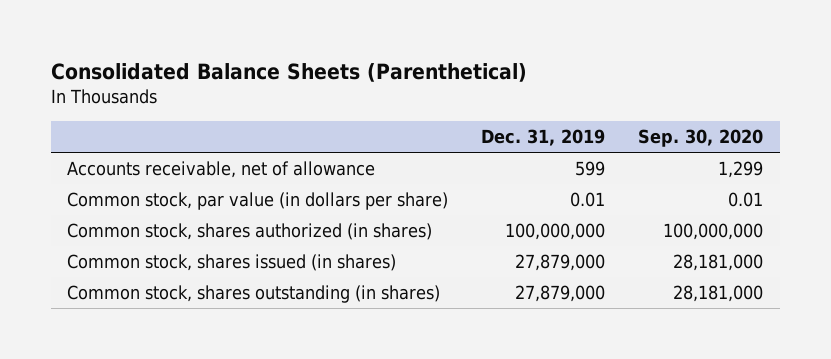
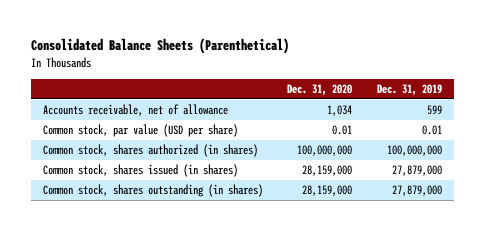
- | Dec. 31, 2019 | Sep. 30, 2020
+ | Dec. 31, 2020 | Dec. 31, 2019
- Common stock, par value (in dollars per share) | 0.01 | 0.01
+ Common stock, par value (USD per share) | 0.01 | 0.01

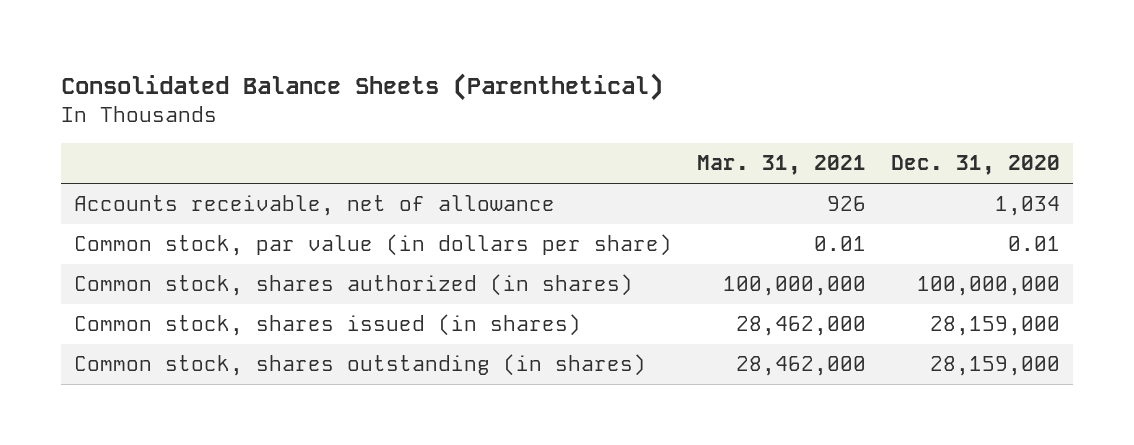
- | Dec. 31, 2020 | Dec. 31, 2019
+ | Mar. 31, 2021 | Dec. 31, 2020
- Common stock, par value (USD per share) | 0.01 | 0.01
+ Common stock, par value (in dollars per share) | 0.01 | 0.01

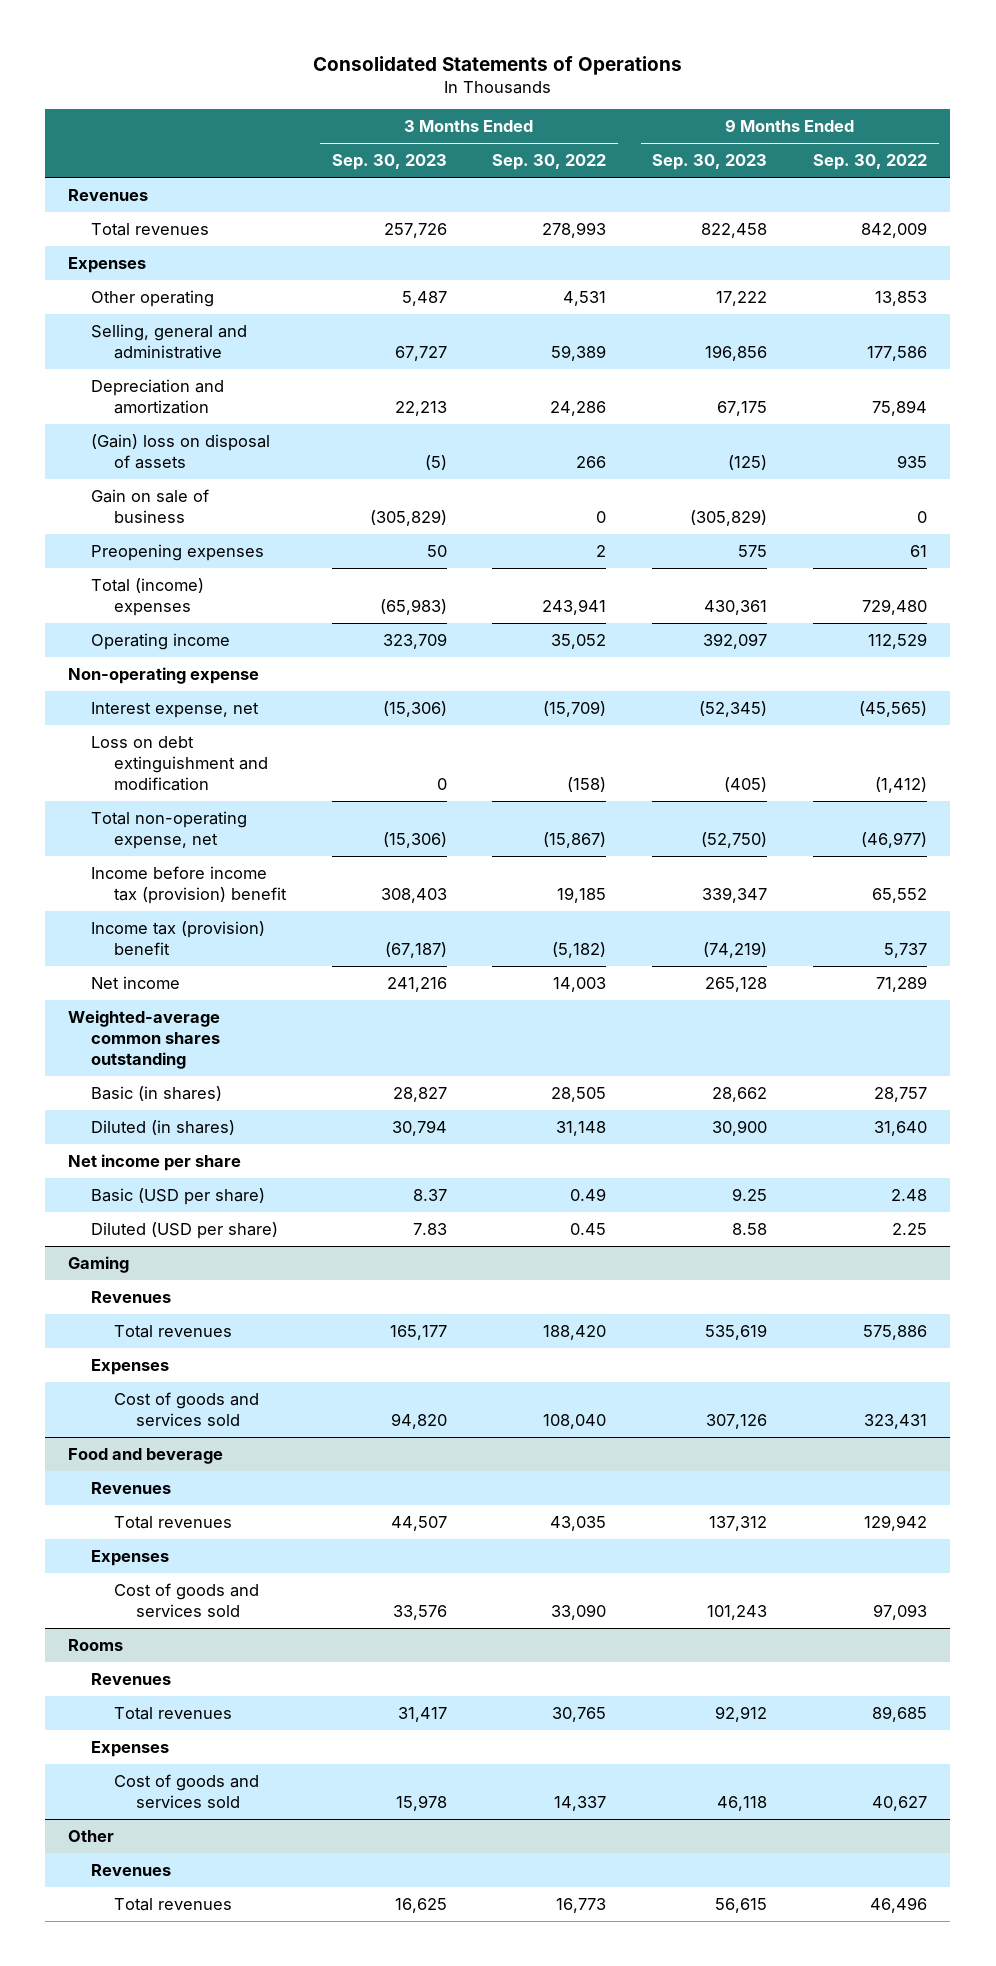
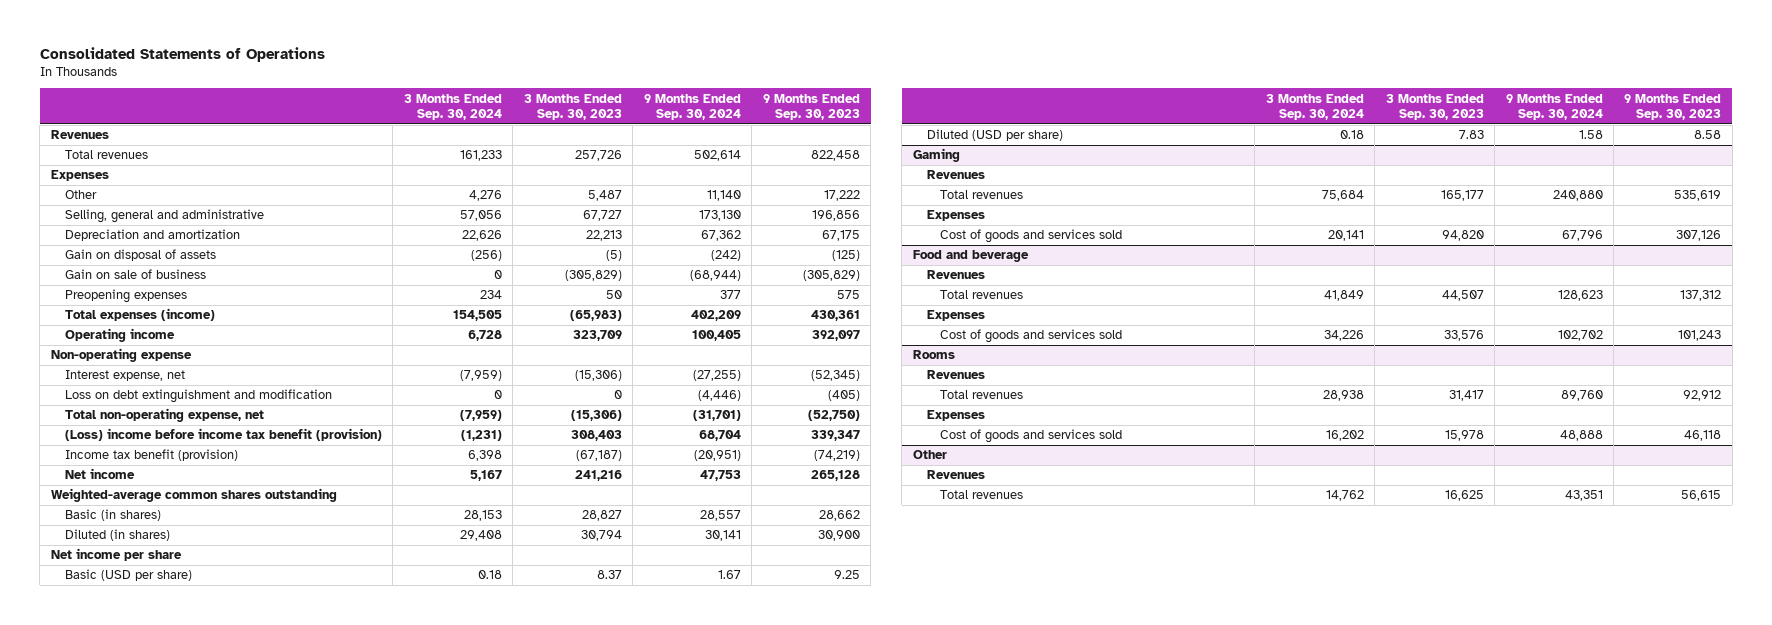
- | 3 Months Ended Sep. 30, 2023 | 3 Months Ended Sep. 30, 2022 | 9 Months Ended Sep. 30, 2023 | 9 Months Ended Sep. 30, 2022
+ | 3 Months Ended Sep. 30, 2024 | 3 Months Ended Sep. 30, 2023 | 9 Months Ended Sep. 30, 2024 | 9 Months Ended Sep. 30, 2023
- Other operating | 5,487 | 4,531 | 17,222 | 13,853
+ Other | 4,276 | 5,487 | 11,140 | 17,222
- (Gain) loss on disposal of assets | (5) | 266 | (125) | 935
+ Gain on disposal of assets | (256) | (5) | (242) | (125)
- Total (income) expenses | (65,983) | 243,941 | 430,361 | 729,480
+ Total expenses (income) | 154,505 | (65,983) | 402,209 | 430,361
- Income before income tax (provision) benefit | 308,403 | 19,185 | 339,347 | 65,552
- Income tax (provision) benefit | (67,187) | (5,182) | (74,219) | 5,737
+ (Loss) income before income tax benefit (provision) | (1,231) | 308,403 | 68,704 | 339,347
+ Income tax benefit (provision) | 6,398 | (67,187) | (20,951) | (74,219)

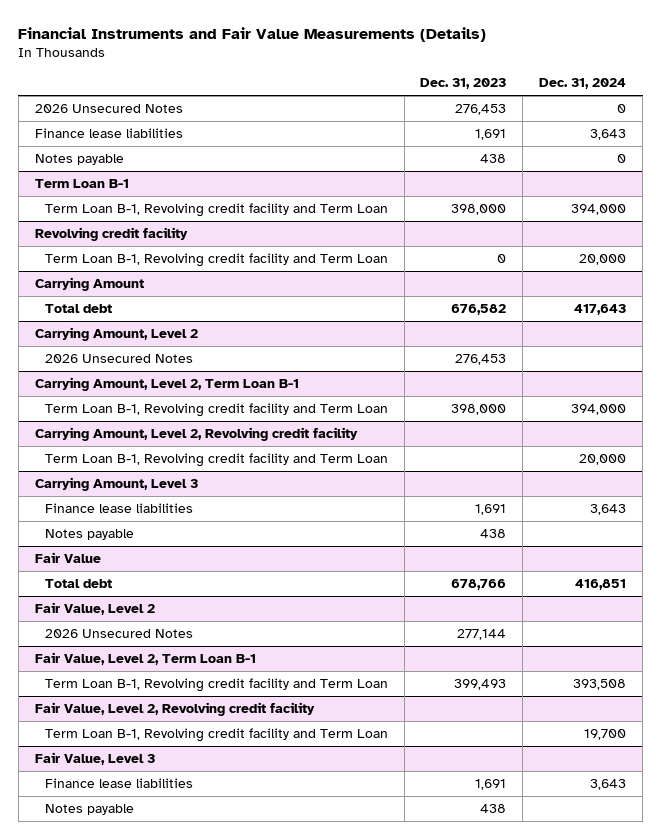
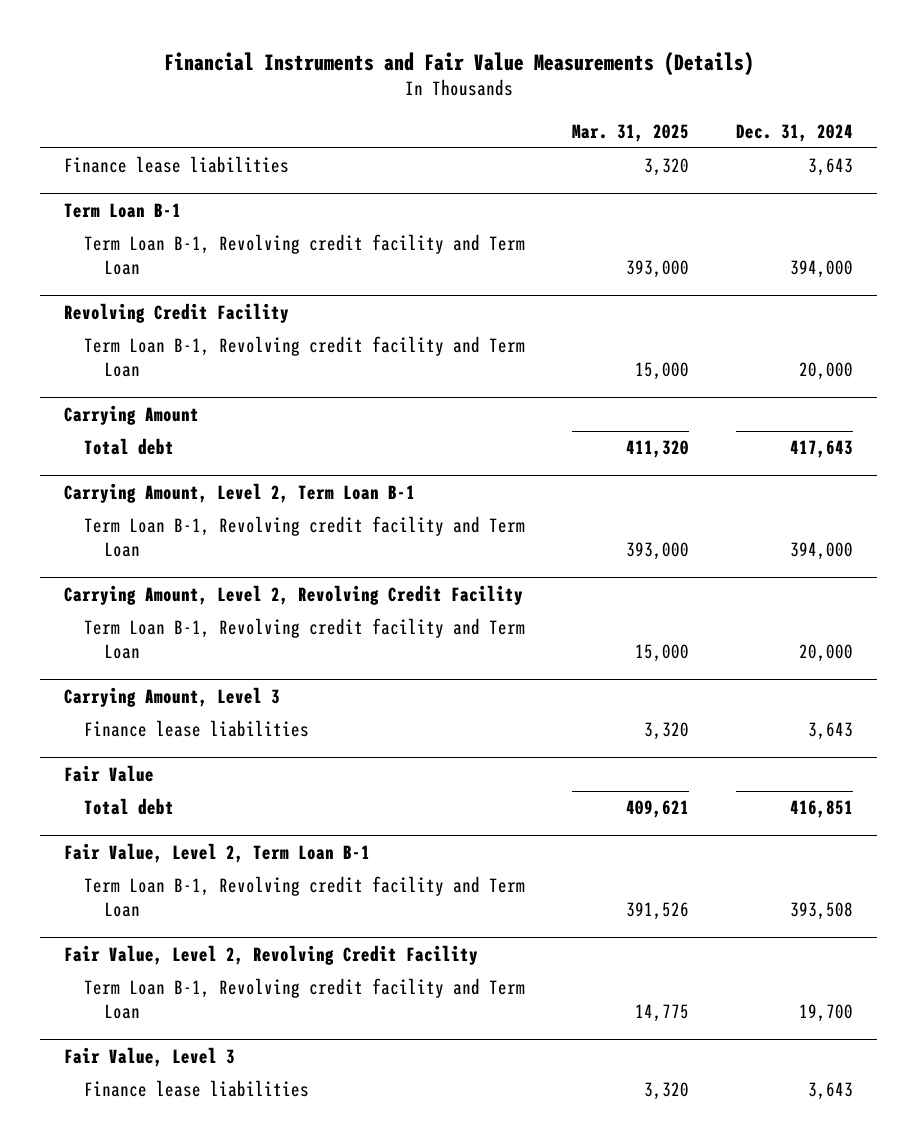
- | Dec. 31, 2023 | Dec. 31, 2024
+ | Mar. 31, 2025 | Dec. 31, 2024
- 2026 Unsecured Notes | 276,453 | 0
- Notes payable | 438 | 0
- Revolving credit facility
+ Revolving Credit Facility
- Carrying Amount, Level 2
- 2026 Unsecured Notes | 276,453 |
- Carrying Amount, Level 2, Revolving credit facility
+ Carrying Amount, Level 2, Revolving Credit Facility
@ Carrying Amount, Level 3
- Notes payable | 438 |
- Fair Value, Level 2
- 2026 Unsecured Notes | 277,144 |
- Fair Value, Level 2, Revolving credit facility
+ Fair Value, Level 2, Revolving Credit Facility
@ Fair Value, Level 3
- Notes payable | 438 |

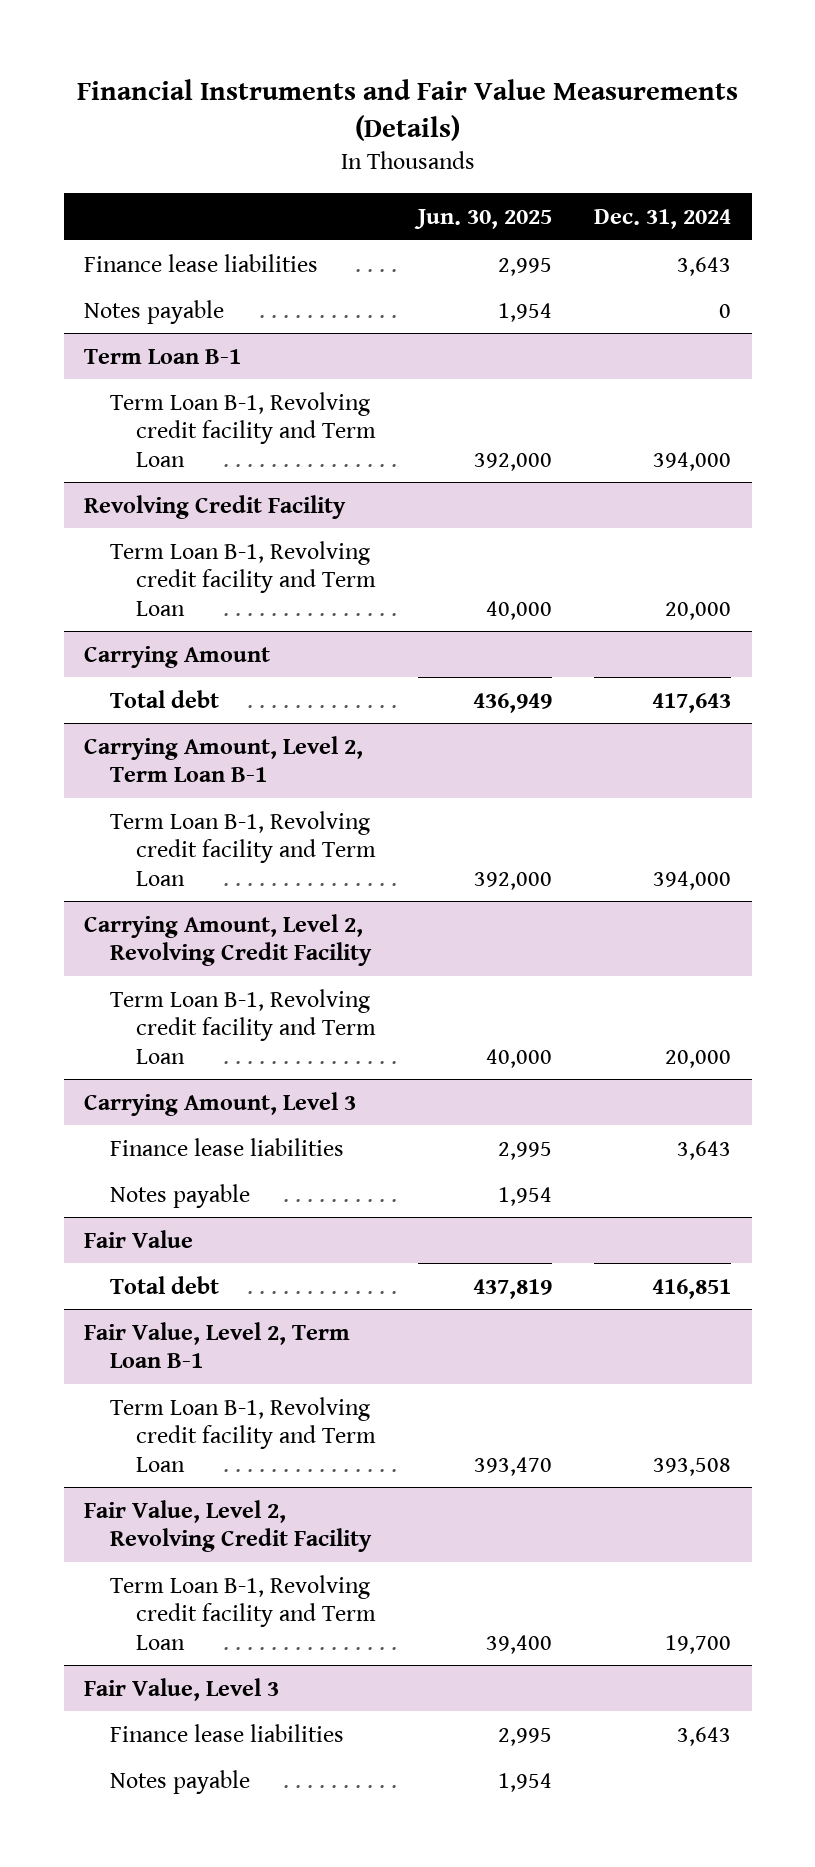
- | Mar. 31, 2025 | Dec. 31, 2024
+ | Jun. 30, 2025 | Dec. 31, 2024
+ Notes payable | 1,954 | 0
@ Carrying Amount, Level 3
+ Notes payable | 1,954 |
@ Fair Value, Level 3
+ Notes payable | 1,954 |

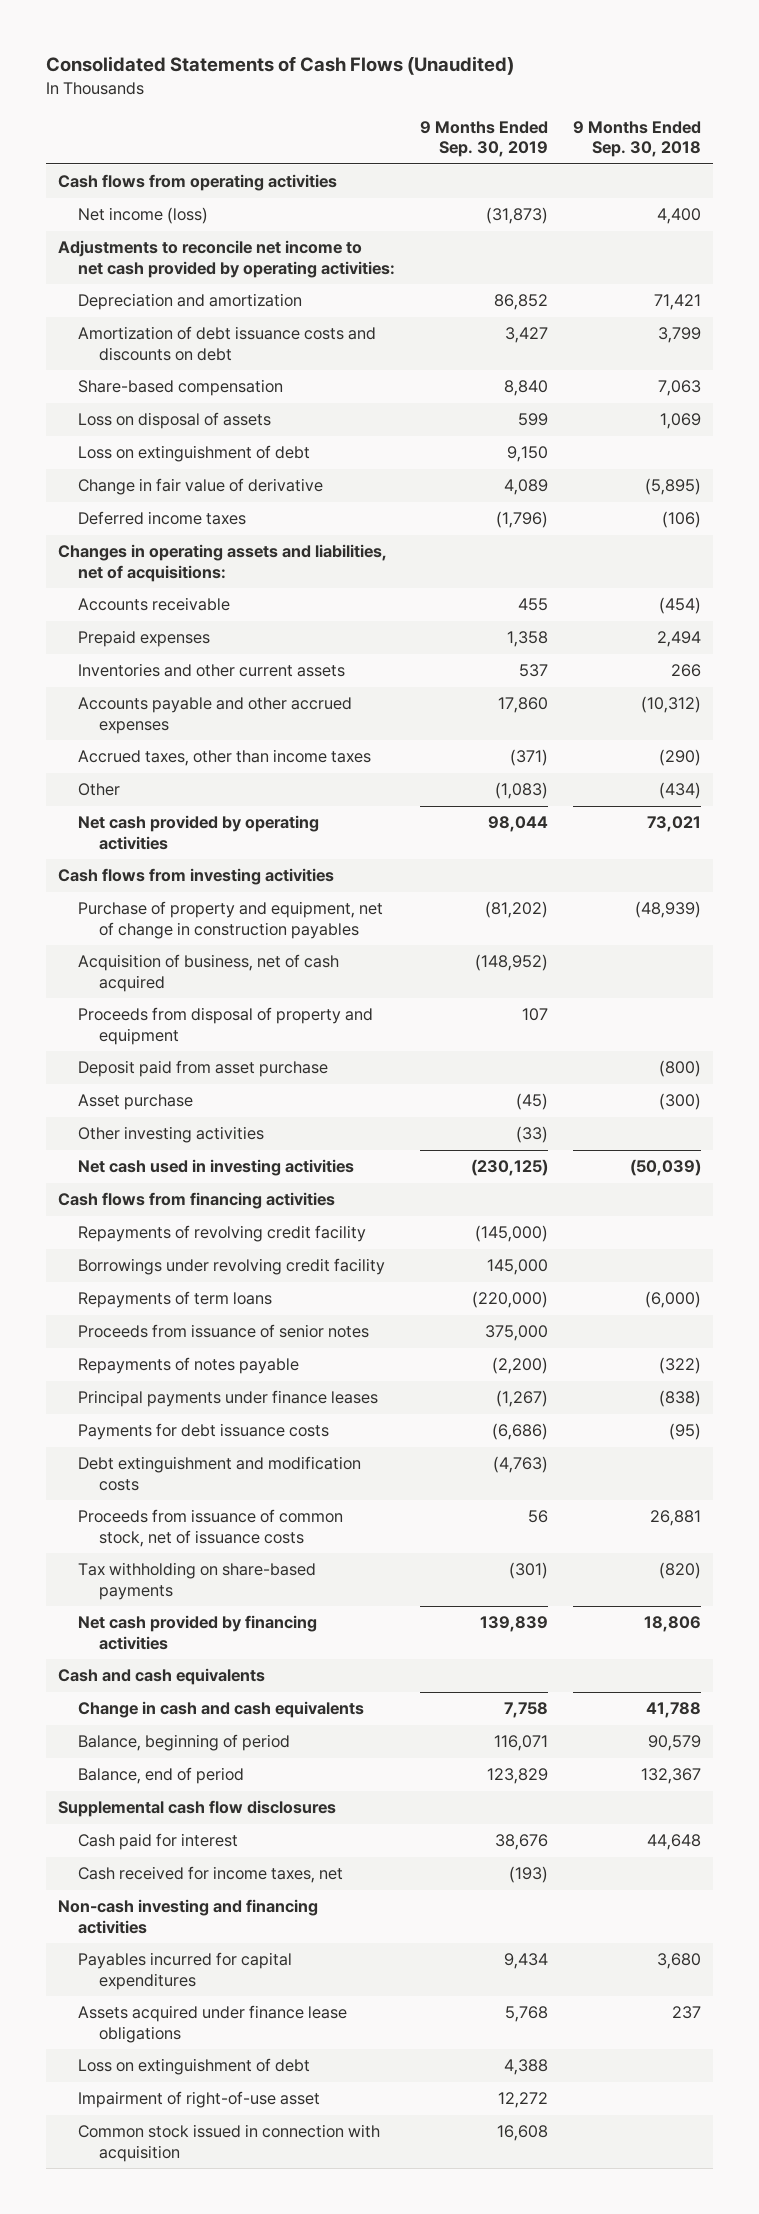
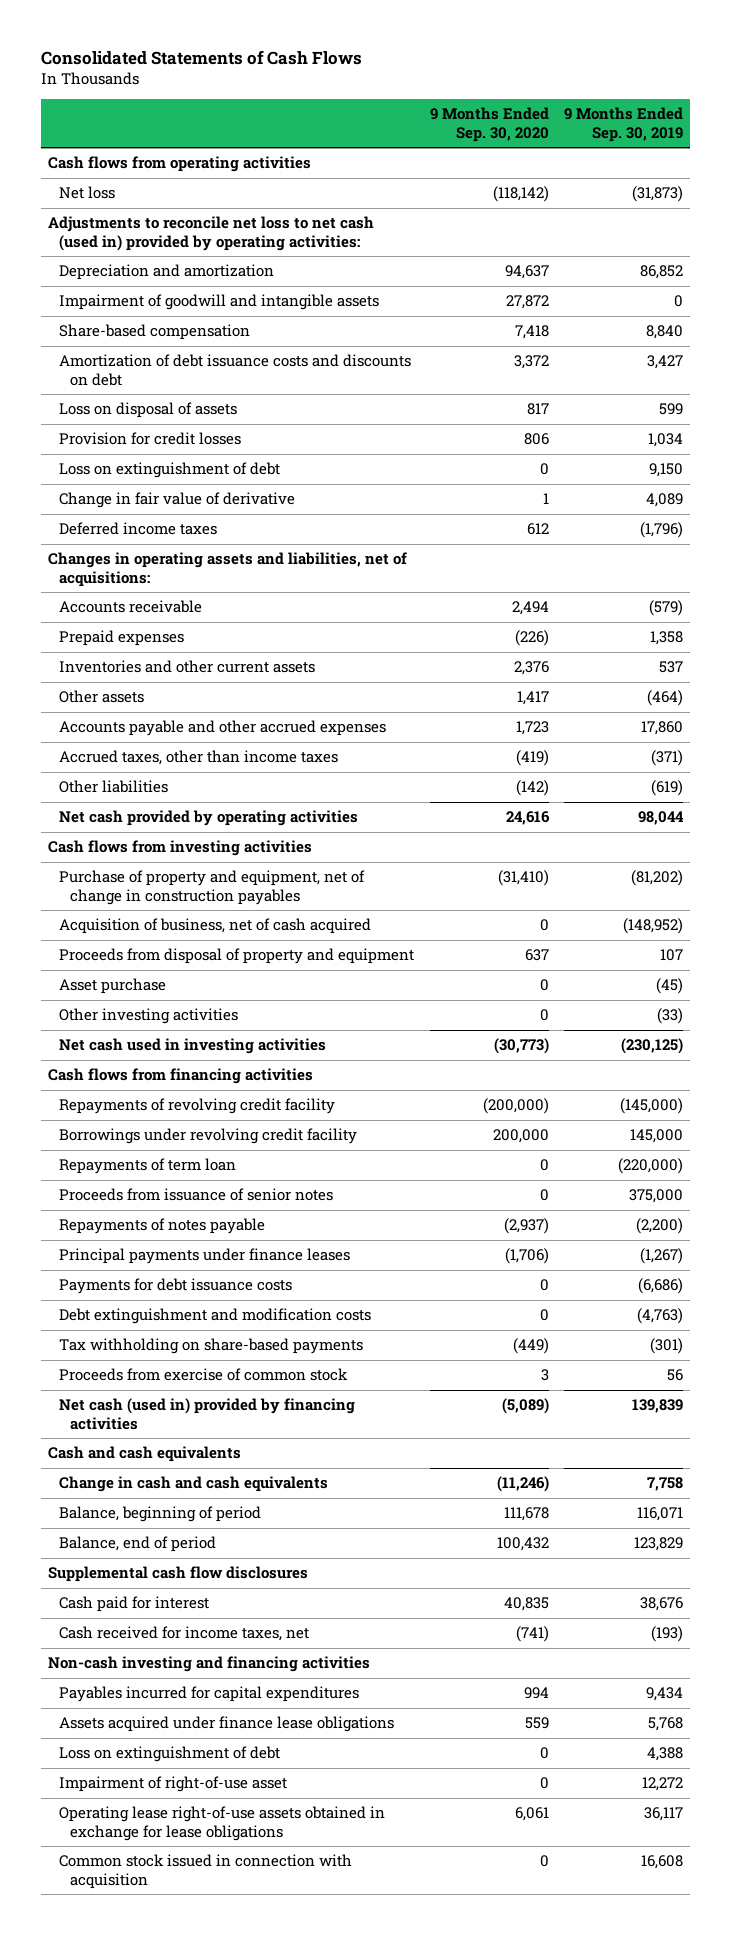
- Consolidated Statements of Cash Flows (Unaudited)
+ Consolidated Statements of Cash Flows
- | 9 Months Ended Sep. 30, 2019 | 9 Months Ended Sep. 30, 2018
+ | 9 Months Ended Sep. 30, 2020 | 9 Months Ended Sep. 30, 2019
- Net income (loss) | (31,873) | 4,400
- Adjustments to reconcile net income to net cash provided by operating activities:
+ Net loss | (118,142) | (31,873)
+ Adjustments to reconcile net loss to net cash (used in) provided by operating activities:
+ Impairment of goodwill and intangible assets | 27,872 | 0
moved down: Amortization of debt issuance costs and discounts on debt | 3,372 | 3,427
+ Provision for credit losses | 806 | 1,034
- Accounts receivable | 455 | (454)
+ Accounts receivable | 2,494 | (579)
+ Other assets | 1,417 | (464)
- Other | (1,083) | (434)
+ Other liabilities | (142) | (619)
- Deposit paid from asset purchase | | (800)
- Repayments of term loans | (220,000) | (6,000)
+ Repayments of term loan | 0 | (220,000)
- Proceeds from issuance of common stock, net of issuance costs | 56 | 26,881
- Net cash provided by financing activities | 139,839 | 18,806
+ Proceeds from exercise of common stock | 3 | 56
+ Net cash (used in) provided by financing activities | (5,089) | 139,839
+ Operating lease right-of-use assets obtained in exchange for lease obligations | 6,061 | 36,117

